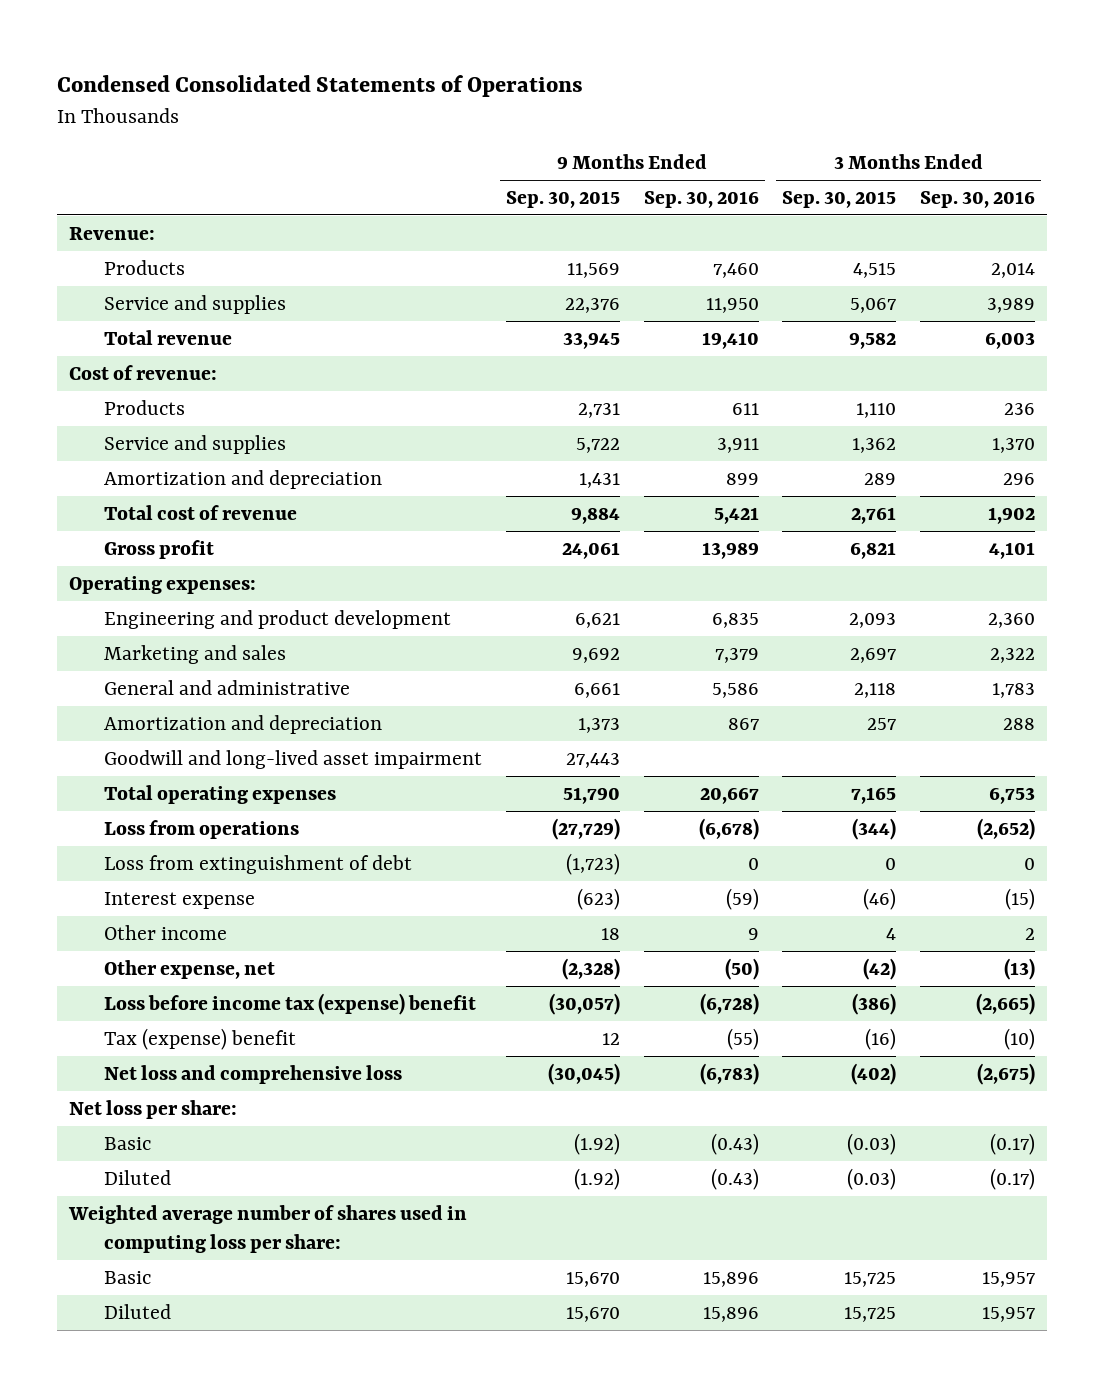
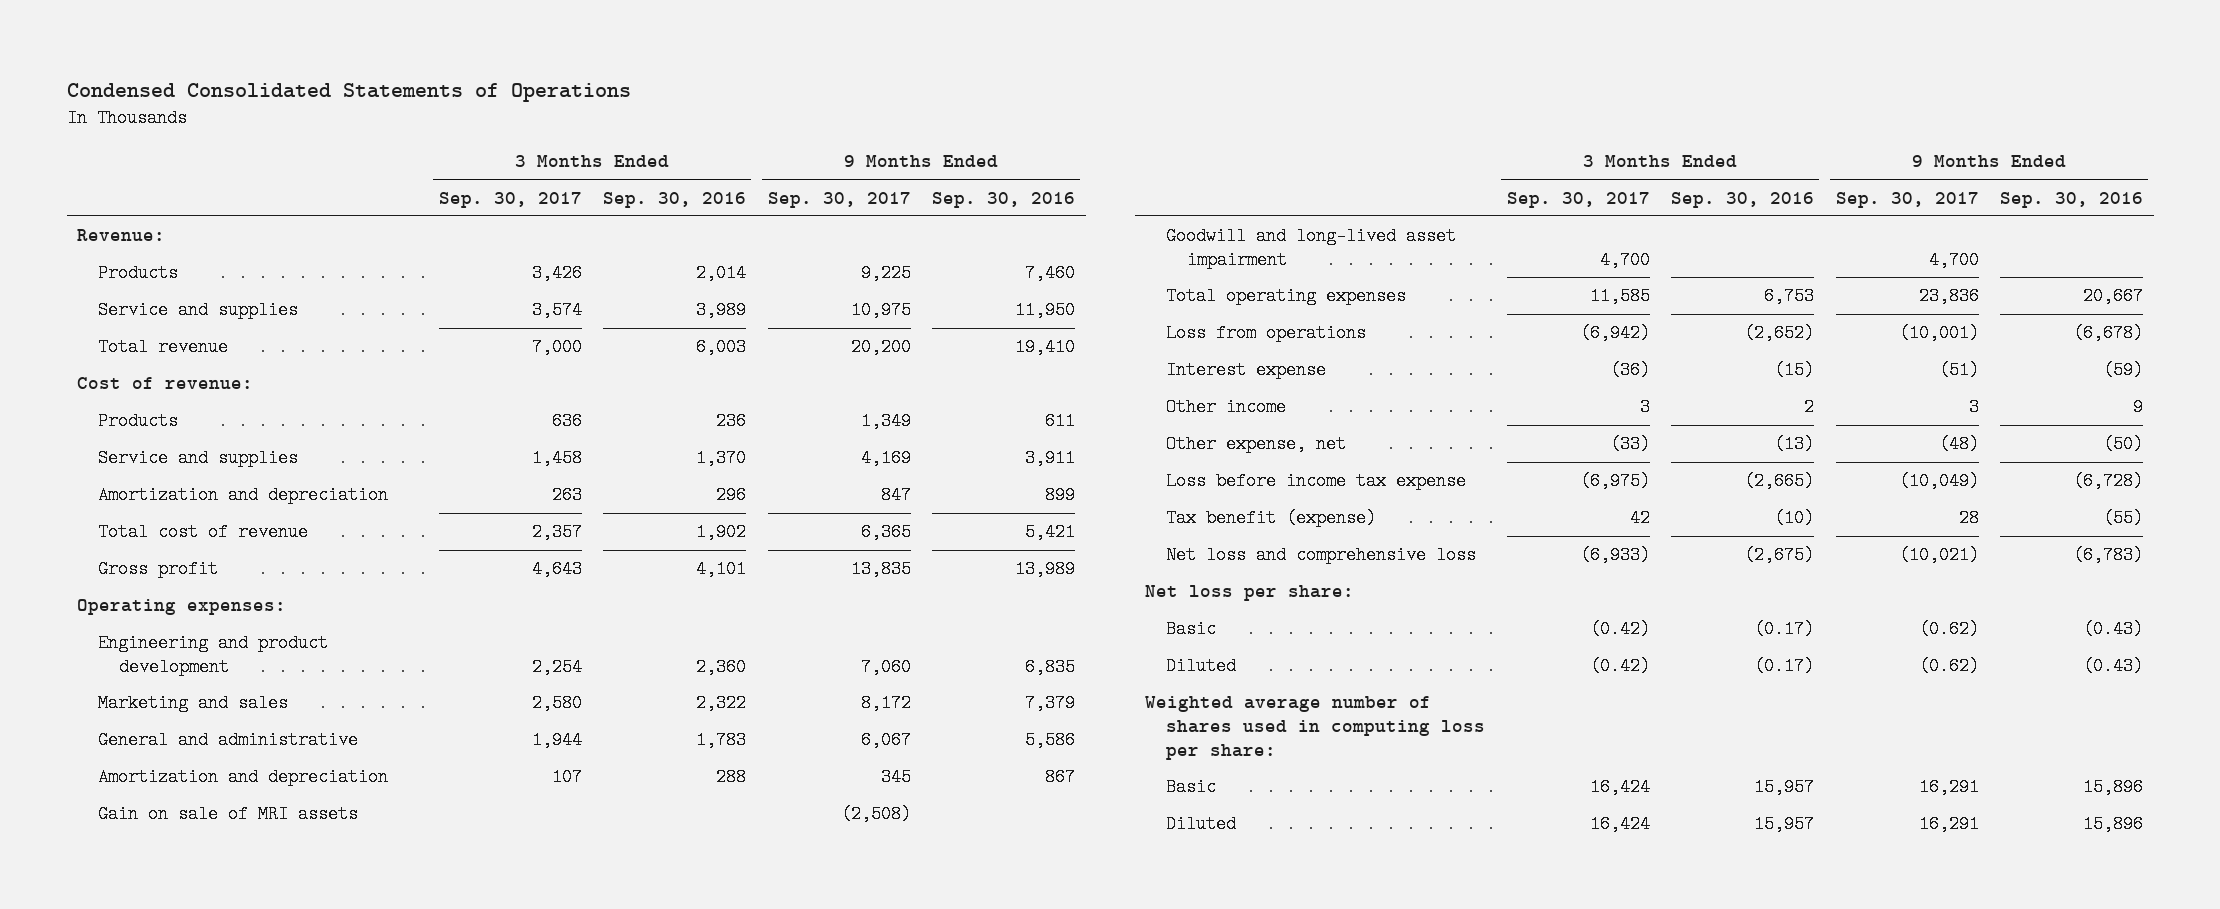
- | 9 Months Ended Sep. 30, 2015 | 9 Months Ended Sep. 30, 2016 | 3 Months Ended Sep. 30, 2015 | 3 Months Ended Sep. 30, 2016
+ | 3 Months Ended Sep. 30, 2017 | 3 Months Ended Sep. 30, 2016 | 9 Months Ended Sep. 30, 2017 | 9 Months Ended Sep. 30, 2016
+ Gain on sale of MRI assets | | | (2,508) |
- Loss from extinguishment of debt | (1,723) | 0 | 0 | 0
- Loss before income tax (expense) benefit | (30,057) | (6,728) | (386) | (2,665)
- Tax (expense) benefit | 12 | (55) | (16) | (10)
+ Loss before income tax expense | (6,975) | (2,665) | (10,049) | (6,728)
+ Tax benefit (expense) | 42 | (10) | 28 | (55)

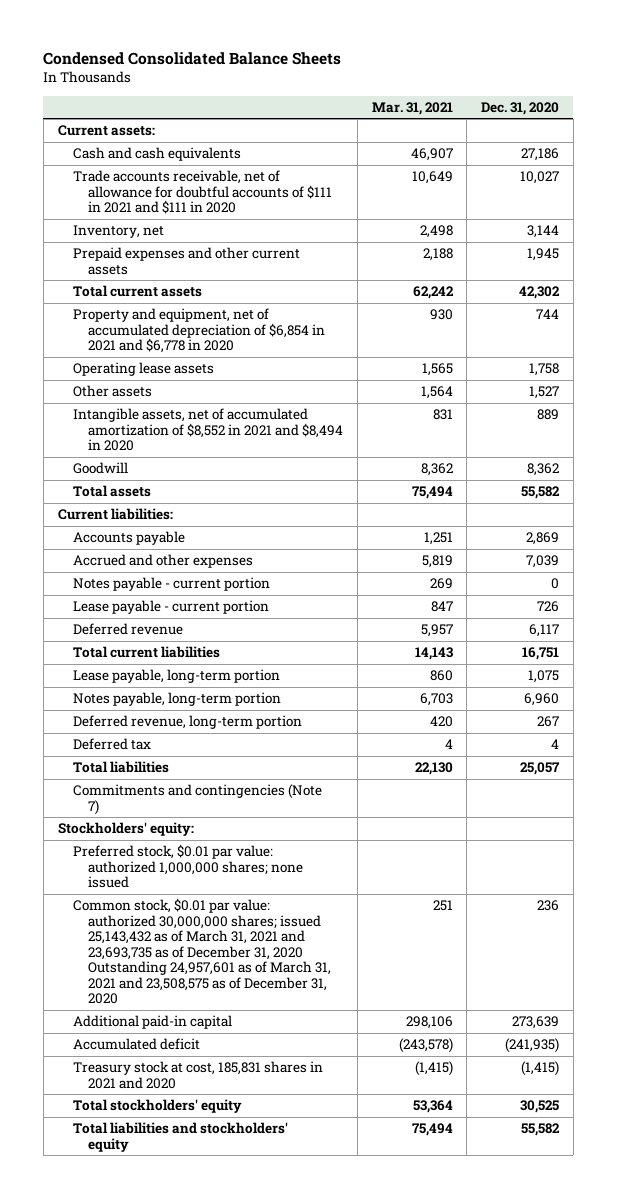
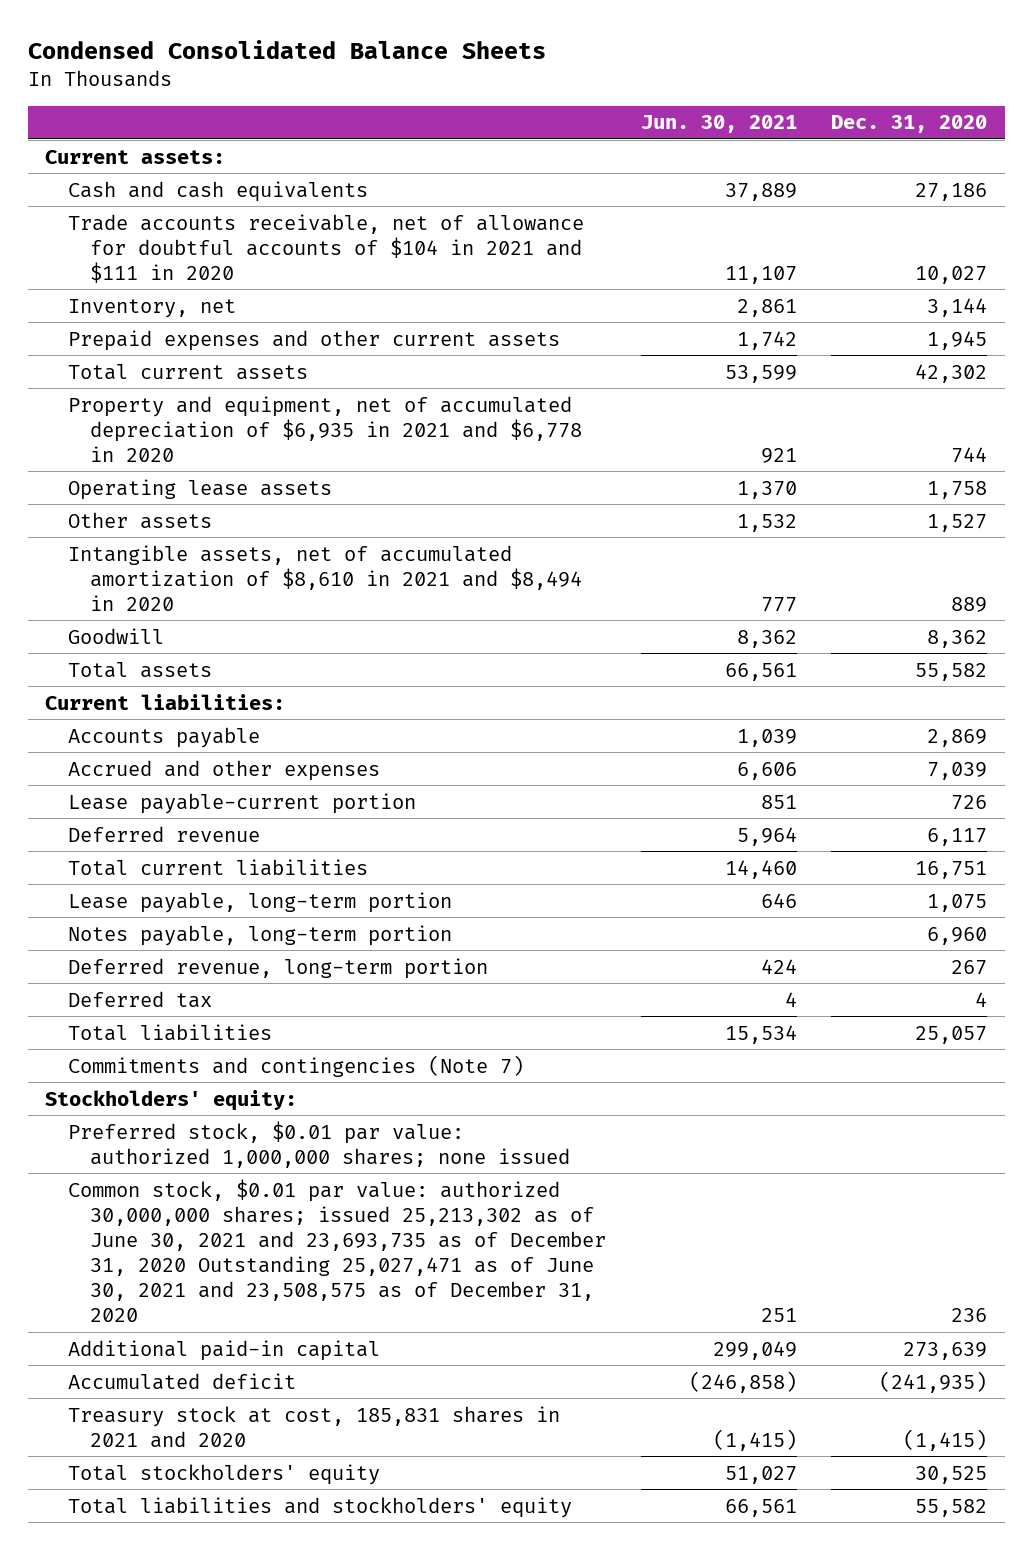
- | Mar. 31, 2021 | Dec. 31, 2020
+ | Jun. 30, 2021 | Dec. 31, 2020
- Trade accounts receivable, net of allowance for doubtful accounts of $111 in 2021 and $111 in 2020 | 10,649 | 10,027
+ Trade accounts receivable, net of allowance for doubtful accounts of $104 in 2021 and $111 in 2020 | 11,107 | 10,027
- Property and equipment, net of accumulated depreciation of $6,854 in 2021 and $6,778 in 2020 | 930 | 744
+ Property and equipment, net of accumulated depreciation of $6,935 in 2021 and $6,778 in 2020 | 921 | 744
- Intangible assets, net of accumulated amortization of $8,552 in 2021 and $8,494 in 2020 | 831 | 889
+ Intangible assets, net of accumulated amortization of $8,610 in 2021 and $8,494 in 2020 | 777 | 889
- Notes payable - current portion | 269 | 0
- Lease payable - current portion | 847 | 726
+ Lease payable-current portion | 851 | 726
- Common stock, $0.01 par value: authorized 30,000,000 shares; issued 25,143,432 as of March 31, 2021 and 23,693,735 as of December 31, 2020 Outstanding 24,957,601 as of March 31, 2021 and 23,508,575 as of December 31, 2020 | 251 | 236
+ Common stock, $0.01 par value: authorized 30,000,000 shares; issued 25,213,302 as of June 30, 2021 and 23,693,735 as of December 31, 2020 Outstanding 25,027,471 as of June 30, 2021 and 23,508,575 as of December 31, 2020 | 251 | 236

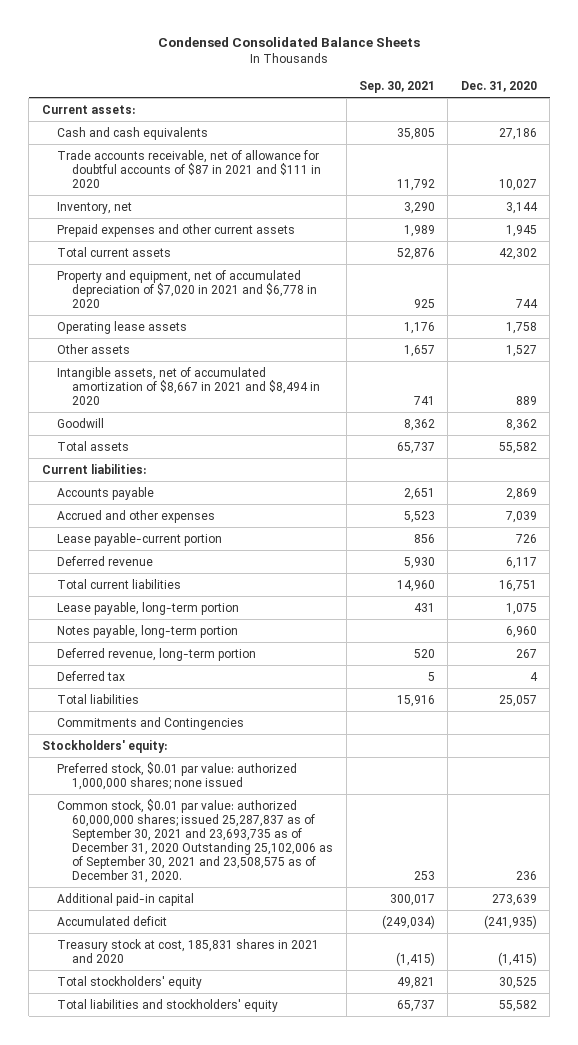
- | Jun. 30, 2021 | Dec. 31, 2020
+ | Sep. 30, 2021 | Dec. 31, 2020
- Trade accounts receivable, net of allowance for doubtful accounts of $104 in 2021 and $111 in 2020 | 11,107 | 10,027
+ Trade accounts receivable, net of allowance for doubtful accounts of $87 in 2021 and $111 in 2020 | 11,792 | 10,027
- Property and equipment, net of accumulated depreciation of $6,935 in 2021 and $6,778 in 2020 | 921 | 744
+ Property and equipment, net of accumulated depreciation of $7,020 in 2021 and $6,778 in 2020 | 925 | 744
- Intangible assets, net of accumulated amortization of $8,610 in 2021 and $8,494 in 2020 | 777 | 889
+ Intangible assets, net of accumulated amortization of $8,667 in 2021 and $8,494 in 2020 | 741 | 889
- Commitments and contingencies (Note 7)
+ Commitments and Contingencies
- Common stock, $0.01 par value: authorized 30,000,000 shares; issued 25,213,302 as of June 30, 2021 and 23,693,735 as of December 31, 2020 Outstanding 25,027,471 as of June 30, 2021 and 23,508,575 as of December 31, 2020 | 251 | 236
+ Common stock, $0.01 par value: authorized 60,000,000 shares; issued 25,287,837 as of September 30, 2021 and 23,693,735 as of December 31, 2020 Outstanding 25,102,006 as of September 30, 2021 and 23,508,575 as of December 31, 2020. | 253 | 236

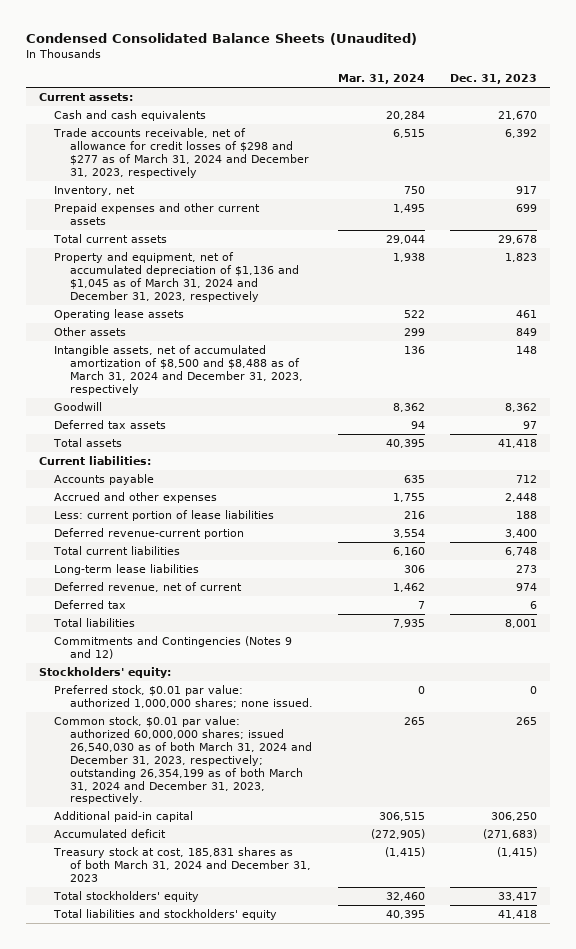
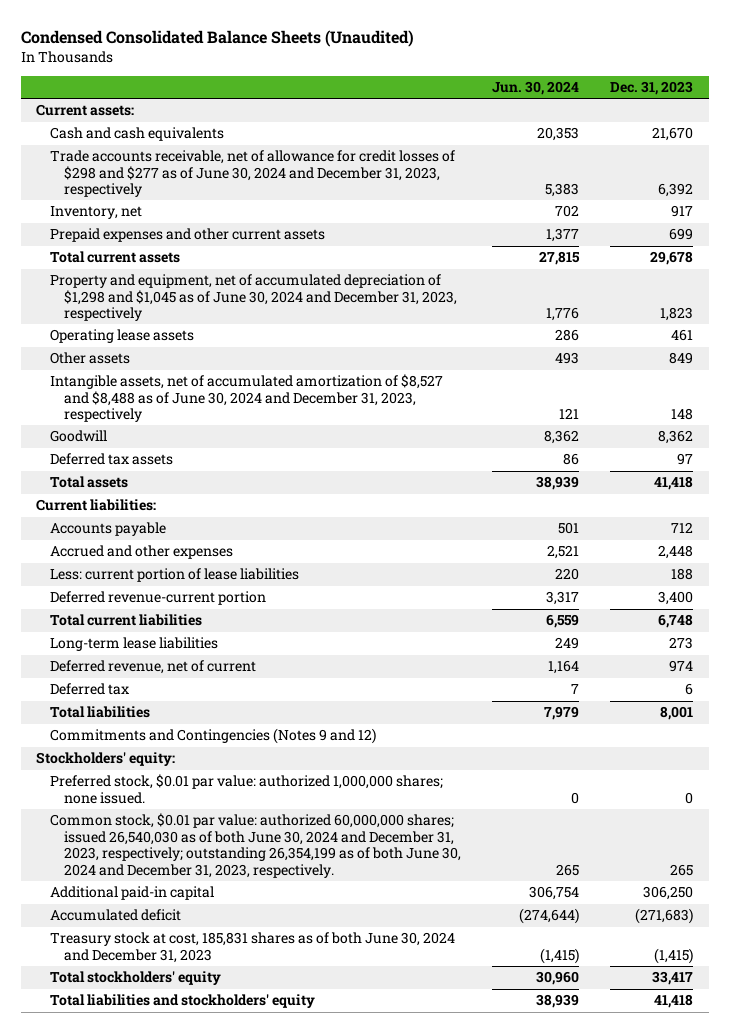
- | Mar. 31, 2024 | Dec. 31, 2023
+ | Jun. 30, 2024 | Dec. 31, 2023
- Trade accounts receivable, net of allowance for credit losses of $298 and $277 as of March 31, 2024 and December 31, 2023, respectively | 6,515 | 6,392
+ Trade accounts receivable, net of allowance for credit losses of $298 and $277 as of June 30, 2024 and December 31, 2023, respectively | 5,383 | 6,392
- Property and equipment, net of accumulated depreciation of $1,136 and $1,045 as of March 31, 2024 and December 31, 2023, respectively | 1,938 | 1,823
+ Property and equipment, net of accumulated depreciation of $1,298 and $1,045 as of June 30, 2024 and December 31, 2023, respectively | 1,776 | 1,823
- Intangible assets, net of accumulated amortization of $8,500 and $8,488 as of March 31, 2024 and December 31, 2023, respectively | 136 | 148
+ Intangible assets, net of accumulated amortization of $8,527 and $8,488 as of June 30, 2024 and December 31, 2023, respectively | 121 | 148
- Common stock, $0.01 par value: authorized 60,000,000 shares; issued 26,540,030 as of both March 31, 2024 and December 31, 2023, respectively; outstanding 26,354,199 as of both March 31, 2024 and December 31, 2023, respectively. | 265 | 265
+ Common stock, $0.01 par value: authorized 60,000,000 shares; issued 26,540,030 as of both June 30, 2024 and December 31, 2023, respectively; outstanding 26,354,199 as of both June 30, 2024 and December 31, 2023, respectively. | 265 | 265
- Treasury stock at cost, 185,831 shares as of both March 31, 2024 and December 31, 2023 | (1,415) | (1,415)
+ Treasury stock at cost, 185,831 shares as of both June 30, 2024 and December 31, 2023 | (1,415) | (1,415)

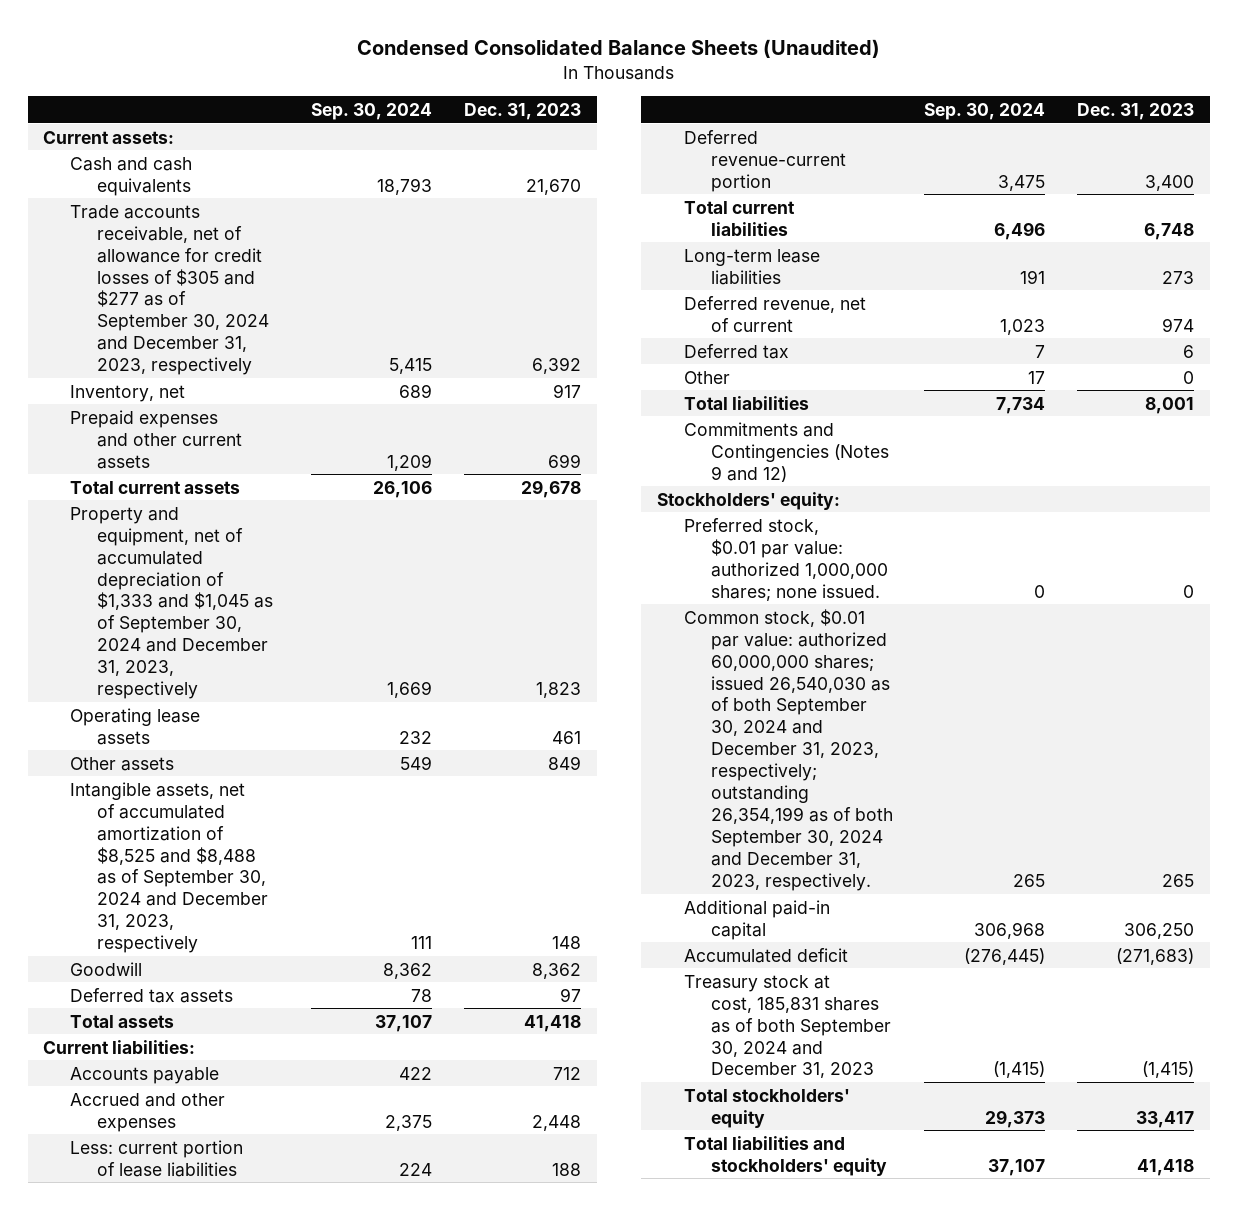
- | Jun. 30, 2024 | Dec. 31, 2023
+ | Sep. 30, 2024 | Dec. 31, 2023
- Trade accounts receivable, net of allowance for credit losses of $298 and $277 as of June 30, 2024 and December 31, 2023, respectively | 5,383 | 6,392
+ Trade accounts receivable, net of allowance for credit losses of $305 and $277 as of September 30, 2024 and December 31, 2023, respectively | 5,415 | 6,392
- Property and equipment, net of accumulated depreciation of $1,298 and $1,045 as of June 30, 2024 and December 31, 2023, respectively | 1,776 | 1,823
+ Property and equipment, net of accumulated depreciation of $1,333 and $1,045 as of September 30, 2024 and December 31, 2023, respectively | 1,669 | 1,823
- Intangible assets, net of accumulated amortization of $8,527 and $8,488 as of June 30, 2024 and December 31, 2023, respectively | 121 | 148
+ Intangible assets, net of accumulated amortization of $8,525 and $8,488 as of September 30, 2024 and December 31, 2023, respectively | 111 | 148
+ Other | 17 | 0
- Common stock, $0.01 par value: authorized 60,000,000 shares; issued 26,540,030 as of both June 30, 2024 and December 31, 2023, respectively; outstanding 26,354,199 as of both June 30, 2024 and December 31, 2023, respectively. | 265 | 265
+ Common stock, $0.01 par value: authorized 60,000,000 shares; issued 26,540,030 as of both September 30, 2024 and December 31, 2023, respectively; outstanding 26,354,199 as of both September 30, 2024 and December 31, 2023, respectively. | 265 | 265
- Treasury stock at cost, 185,831 shares as of both June 30, 2024 and December 31, 2023 | (1,415) | (1,415)
+ Treasury stock at cost, 185,831 shares as of both September 30, 2024 and December 31, 2023 | (1,415) | (1,415)

